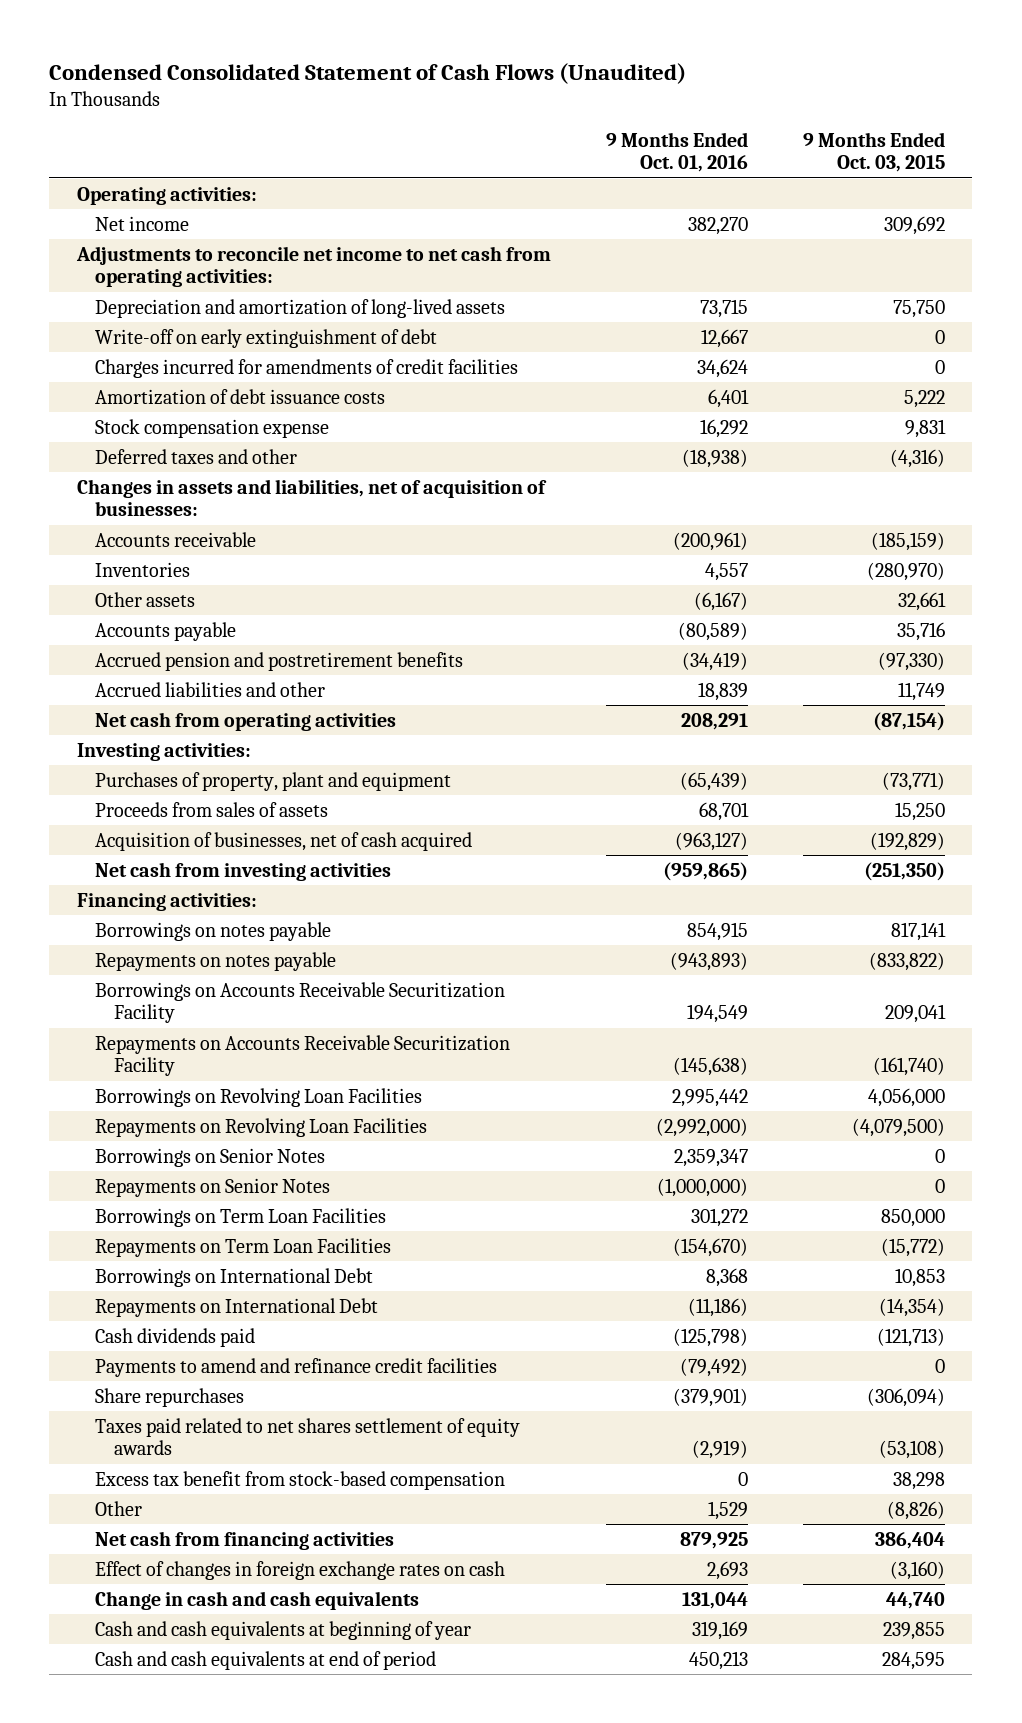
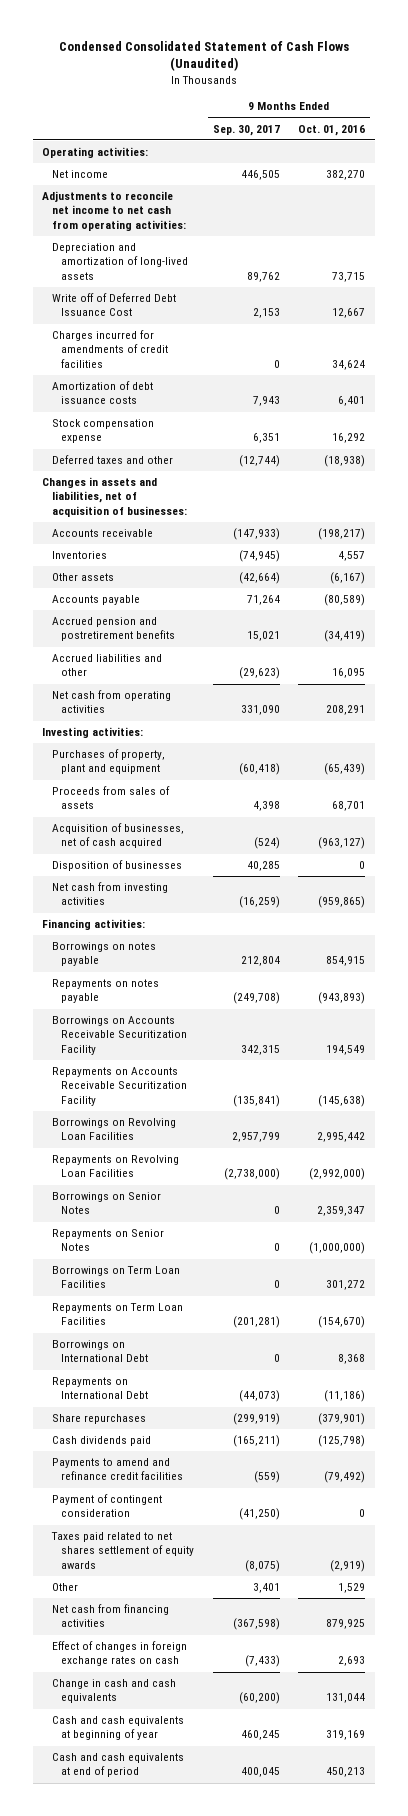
- | 9 Months Ended Oct. 01, 2016 | 9 Months Ended Oct. 03, 2015
+ | 9 Months Ended Sep. 30, 2017 | 9 Months Ended Oct. 01, 2016
- Write-off on early extinguishment of debt | 12,667 | 0
+ Write off of Deferred Debt Issuance Cost | 2,153 | 12,667
- Accounts receivable | (200,961) | (185,159)
+ Accounts receivable | (147,933) | (198,217)
- Accrued liabilities and other | 18,839 | 11,749
+ Accrued liabilities and other | (29,623) | 16,095
+ Disposition of businesses | 40,285 | 0
moved up: Share repurchases | (299,919) | (379,901)
+ Payment of contingent consideration | (41,250) | 0
- Excess tax benefit from stock-based compensation | 0 | 38,298

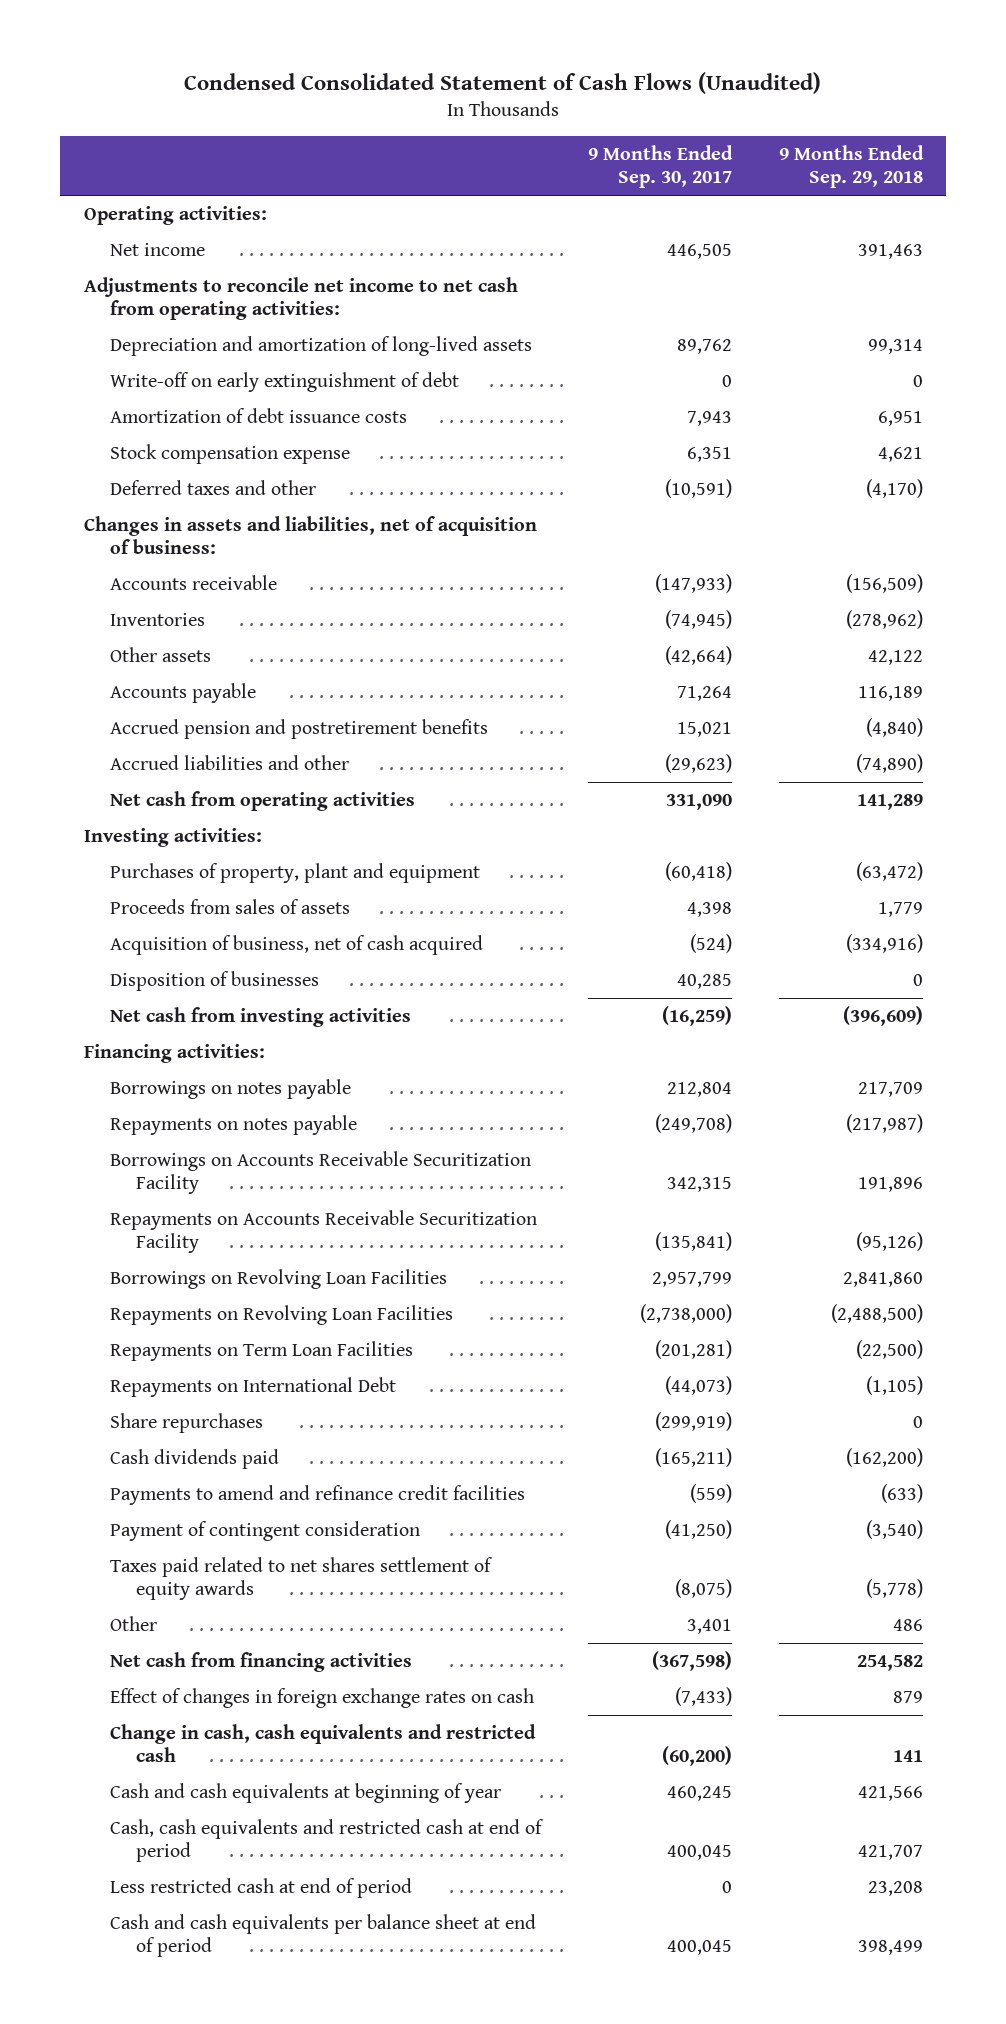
- | 9 Months Ended Sep. 30, 2017 | 9 Months Ended Oct. 01, 2016
+ | 9 Months Ended Sep. 30, 2017 | 9 Months Ended Sep. 29, 2018
- Write off of Deferred Debt Issuance Cost | 2,153 | 12,667
- Charges incurred for amendments of credit facilities | 0 | 34,624
+ Write-off on early extinguishment of debt | 0 | 0
- Deferred taxes and other | (12,744) | (18,938)
- Changes in assets and liabilities, net of acquisition of businesses:
+ Deferred taxes and other | (10,591) | (4,170)
+ Changes in assets and liabilities, net of acquisition of business:
- Acquisition of businesses, net of cash acquired | (524) | (963,127)
+ Acquisition of business, net of cash acquired | (524) | (334,916)
- Borrowings on Senior Notes | 0 | 2,359,347
- Repayments on Senior Notes | 0 | (1,000,000)
- Borrowings on Term Loan Facilities | 0 | 301,272
- Borrowings on International Debt | 0 | 8,368
- Change in cash and cash equivalents | (60,200) | 131,044
+ Change in cash, cash equivalents and restricted cash | (60,200) | 141
- Cash and cash equivalents at end of period | 400,045 | 450,213
+ Cash, cash equivalents and restricted cash at end of period | 400,045 | 421,707
+ Less restricted cash at end of period | 0 | 23,208
+ Cash and cash equivalents per balance sheet at end of period | 400,045 | 398,499

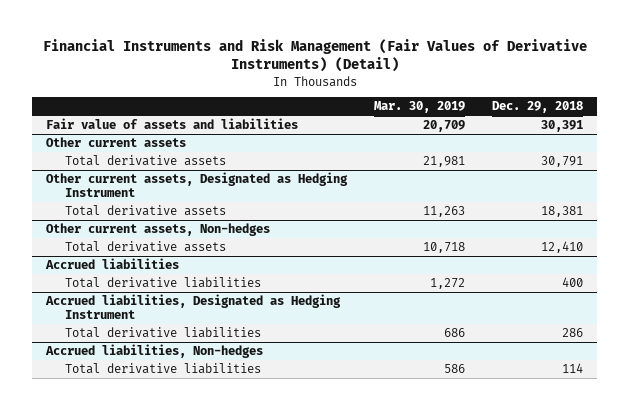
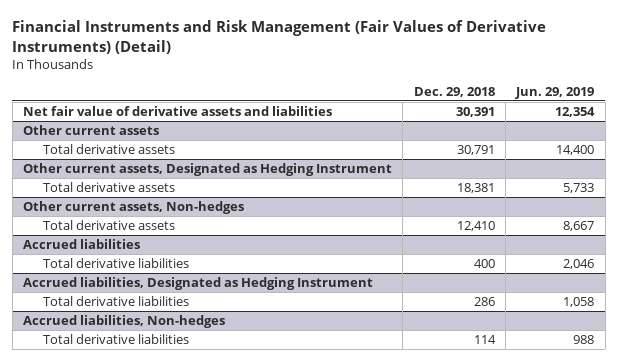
- | Mar. 30, 2019 | Dec. 29, 2018
+ | Dec. 29, 2018 | Jun. 29, 2019
- Fair value of assets and liabilities | 20,709 | 30,391
+ Net fair value of derivative assets and liabilities | 30,391 | 12,354

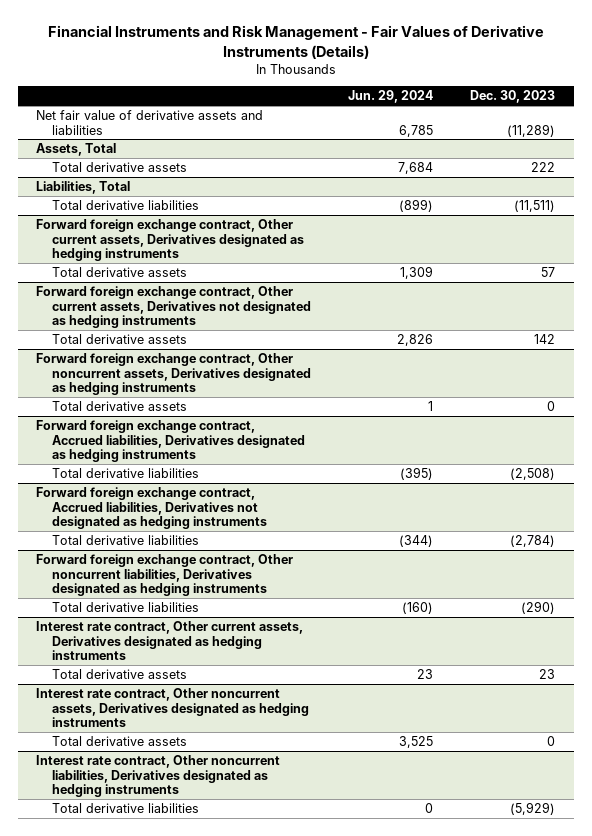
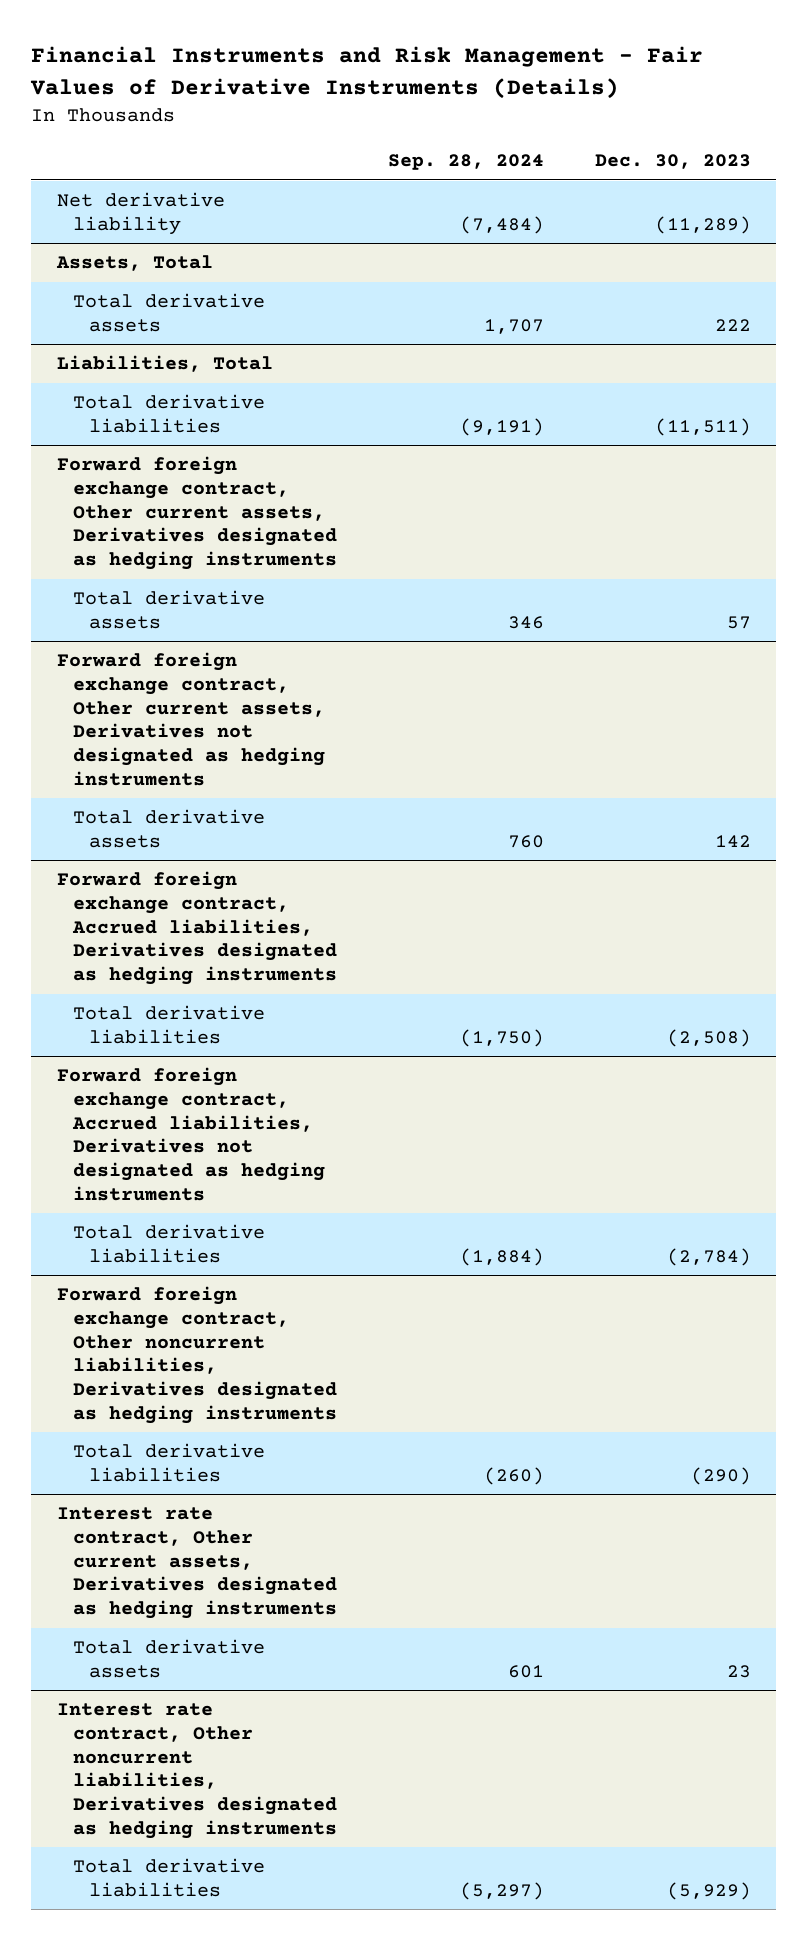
- | Jun. 29, 2024 | Dec. 30, 2023
+ | Sep. 28, 2024 | Dec. 30, 2023
- Net fair value of derivative assets and liabilities | 6,785 | (11,289)
+ Net derivative liability | (7,484) | (11,289)
- Forward foreign exchange contract, Other noncurrent assets, Derivatives designated as hedging instruments
- Total derivative assets | 1 | 0
- Interest rate contract, Other noncurrent assets, Derivatives designated as hedging instruments
- Total derivative assets | 3,525 | 0

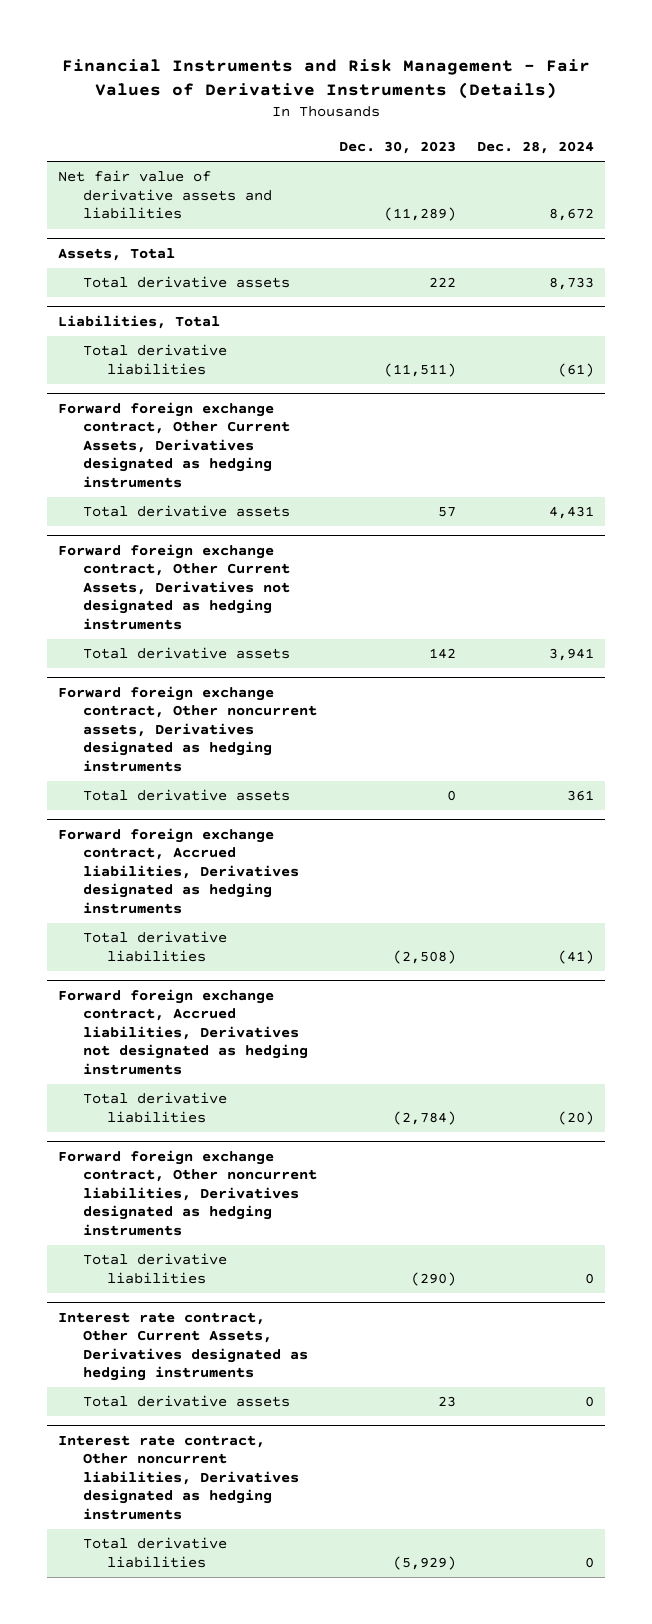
- | Sep. 28, 2024 | Dec. 30, 2023
+ | Dec. 30, 2023 | Dec. 28, 2024
- Net derivative liability | (7,484) | (11,289)
+ Net fair value of derivative assets and liabilities | (11,289) | 8,672
- Forward foreign exchange contract, Other current assets, Derivatives designated as hedging instruments
+ Forward foreign exchange contract, Other Current Assets, Derivatives designated as hedging instruments
- Forward foreign exchange contract, Other current assets, Derivatives not designated as hedging instruments
+ Forward foreign exchange contract, Other Current Assets, Derivatives not designated as hedging instruments
+ Forward foreign exchange contract, Other noncurrent assets, Derivatives designated as hedging instruments
+ Total derivative assets | 0 | 361
- Interest rate contract, Other current assets, Derivatives designated as hedging instruments
+ Interest rate contract, Other Current Assets, Derivatives designated as hedging instruments

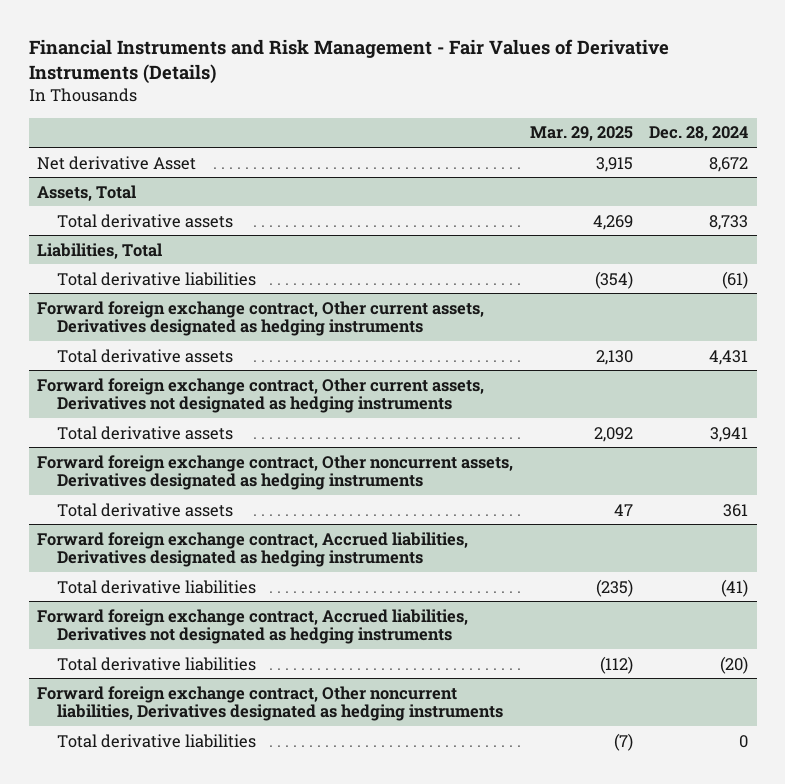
- | Dec. 30, 2023 | Dec. 28, 2024
+ | Mar. 29, 2025 | Dec. 28, 2024
- Net fair value of derivative assets and liabilities | (11,289) | 8,672
+ Net derivative Asset | 3,915 | 8,672
- Forward foreign exchange contract, Other Current Assets, Derivatives designated as hedging instruments
+ Forward foreign exchange contract, Other current assets, Derivatives designated as hedging instruments
- Forward foreign exchange contract, Other Current Assets, Derivatives not designated as hedging instruments
+ Forward foreign exchange contract, Other current assets, Derivatives not designated as hedging instruments
- Interest rate contract, Other Current Assets, Derivatives designated as hedging instruments
- Total derivative assets | 23 | 0
- Interest rate contract, Other noncurrent liabilities, Derivatives designated as hedging instruments
- Total derivative liabilities | (5,929) | 0

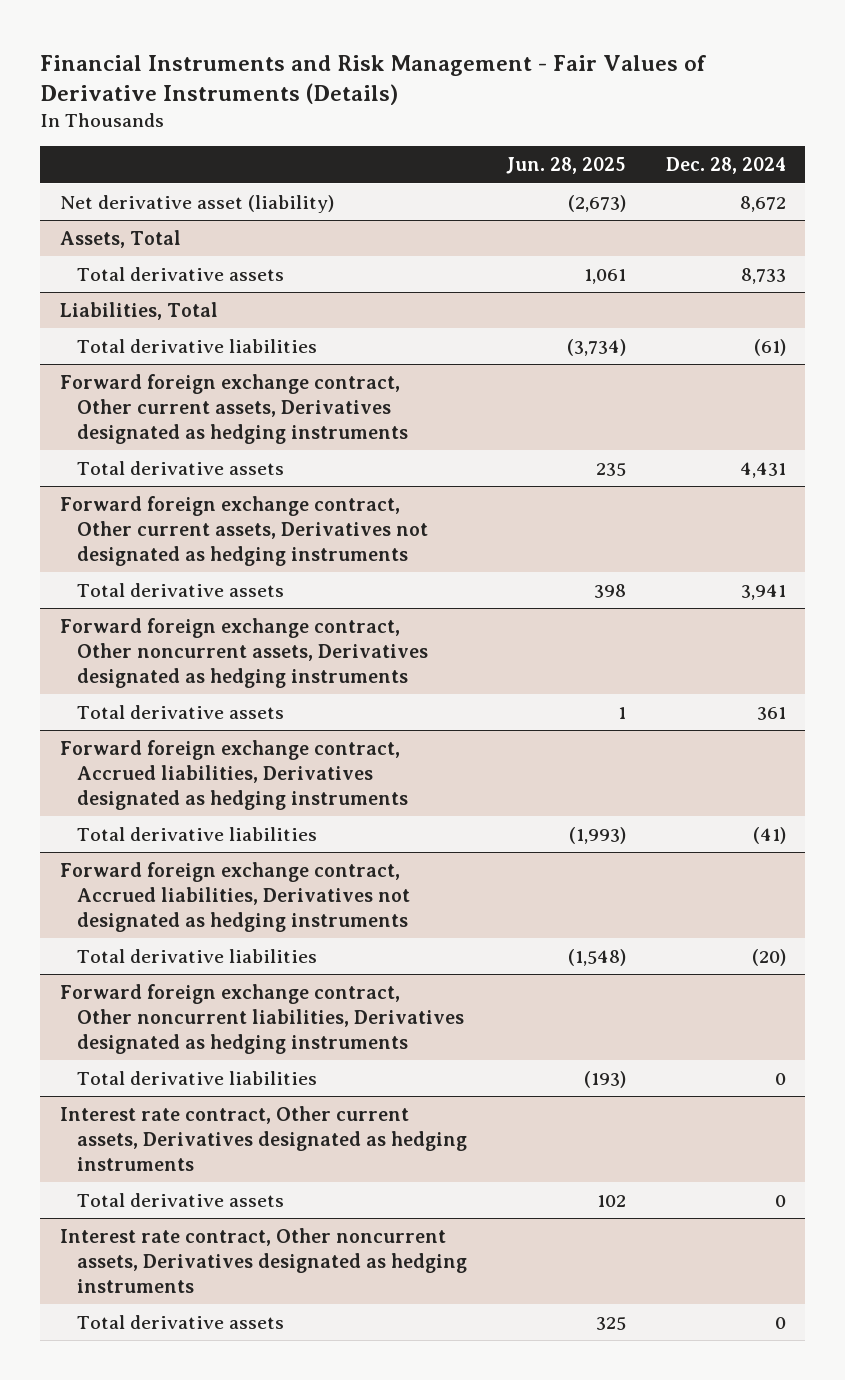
- | Mar. 29, 2025 | Dec. 28, 2024
+ | Jun. 28, 2025 | Dec. 28, 2024
- Net derivative Asset | 3,915 | 8,672
+ Net derivative asset (liability) | (2,673) | 8,672
+ Interest rate contract, Other current assets, Derivatives designated as hedging instruments
+ Total derivative assets | 102 | 0
+ Interest rate contract, Other noncurrent assets, Derivatives designated as hedging instruments
+ Total derivative assets | 325 | 0

